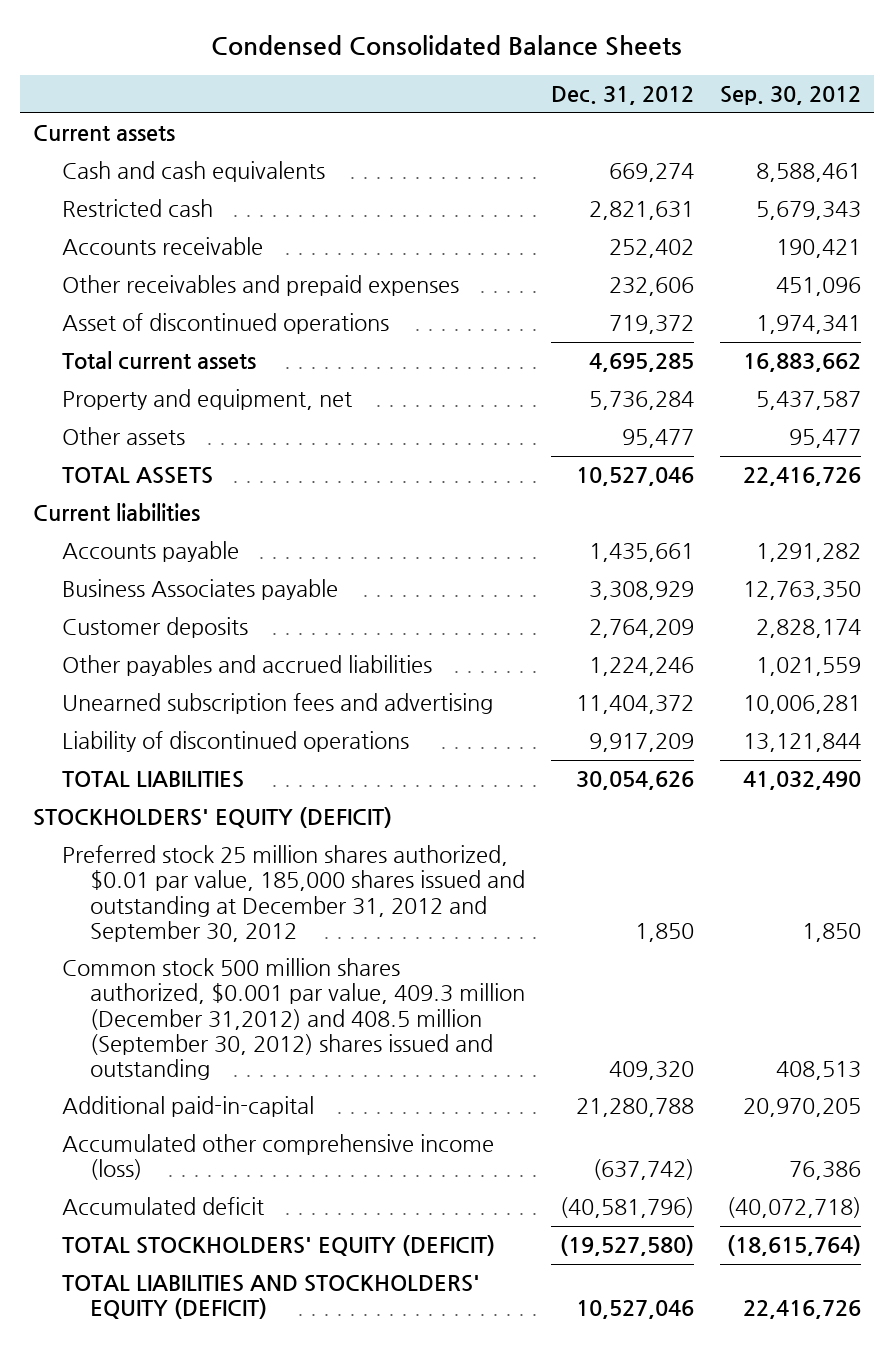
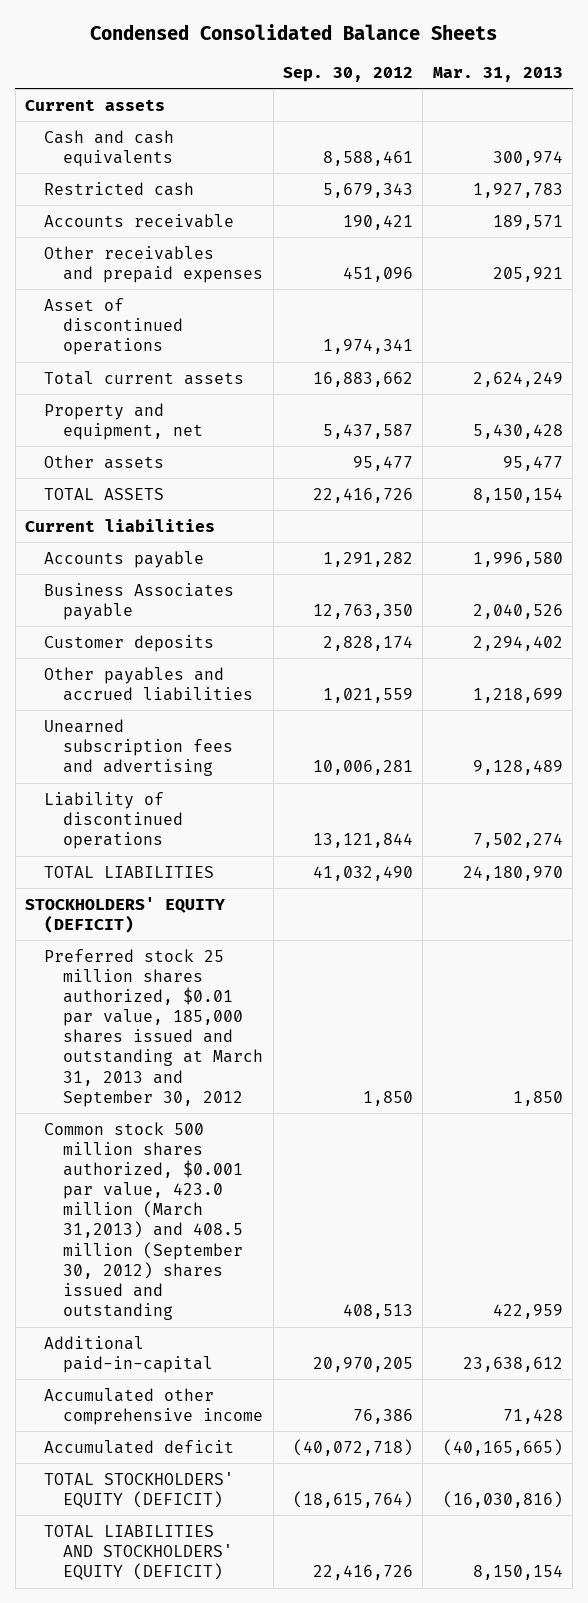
- | Dec. 31, 2012 | Sep. 30, 2012
+ | Sep. 30, 2012 | Mar. 31, 2013
- Preferred stock 25 million shares authorized, $0.01 par value, 185,000 shares issued and outstanding at December 31, 2012 and September 30, 2012 | 1,850 | 1,850
- Common stock 500 million shares authorized, $0.001 par value, 409.3 million (December 31,2012) and 408.5 million (September 30, 2012) shares issued and outstanding | 409,320 | 408,513
+ Preferred stock 25 million shares authorized, $0.01 par value, 185,000 shares issued and outstanding at March 31, 2013 and September 30, 2012 | 1,850 | 1,850
+ Common stock 500 million shares authorized, $0.001 par value, 423.0 million (March 31,2013) and 408.5 million (September 30, 2012) shares issued and outstanding | 408,513 | 422,959
- Accumulated other comprehensive income (loss) | (637,742) | 76,386
+ Accumulated other comprehensive income | 76,386 | 71,428

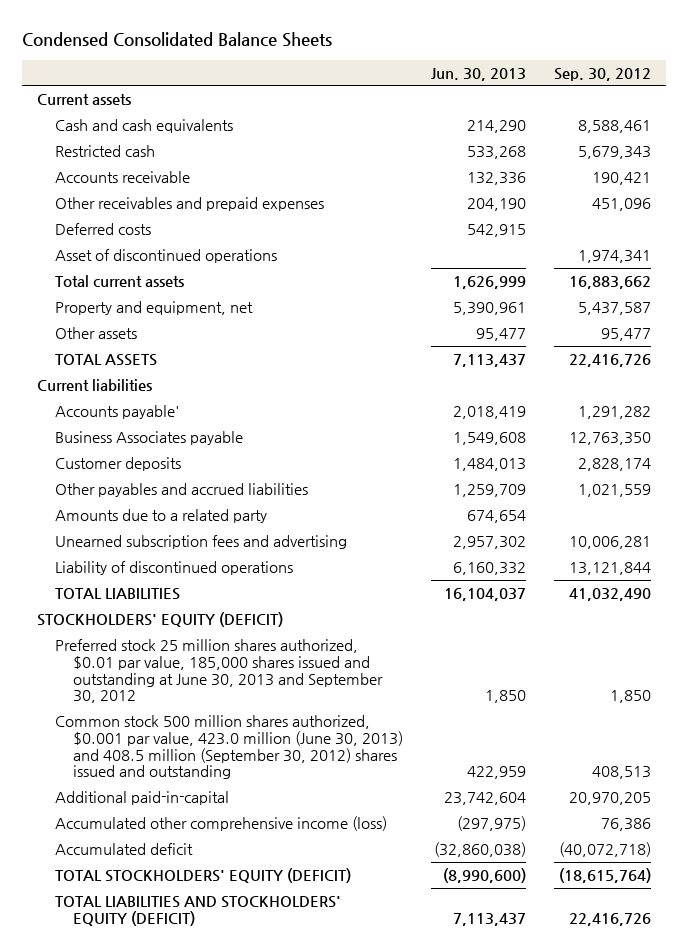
- | Sep. 30, 2012 | Mar. 31, 2013
+ | Jun. 30, 2013 | Sep. 30, 2012
+ Deferred costs | 542,915 |
- Accounts payable | 1,291,282 | 1,996,580
+ Accounts payable' | 2,018,419 | 1,291,282
+ Amounts due to a related party | 674,654 |
- Preferred stock 25 million shares authorized, $0.01 par value, 185,000 shares issued and outstanding at March 31, 2013 and September 30, 2012 | 1,850 | 1,850
- Common stock 500 million shares authorized, $0.001 par value, 423.0 million (March 31,2013) and 408.5 million (September 30, 2012) shares issued and outstanding | 408,513 | 422,959
+ Preferred stock 25 million shares authorized, $0.01 par value, 185,000 shares issued and outstanding at June 30, 2013 and September 30, 2012 | 1,850 | 1,850
+ Common stock 500 million shares authorized, $0.001 par value, 423.0 million (June 30, 2013) and 408.5 million (September 30, 2012) shares issued and outstanding | 422,959 | 408,513
- Accumulated other comprehensive income | 76,386 | 71,428
+ Accumulated other comprehensive income (loss) | (297,975) | 76,386

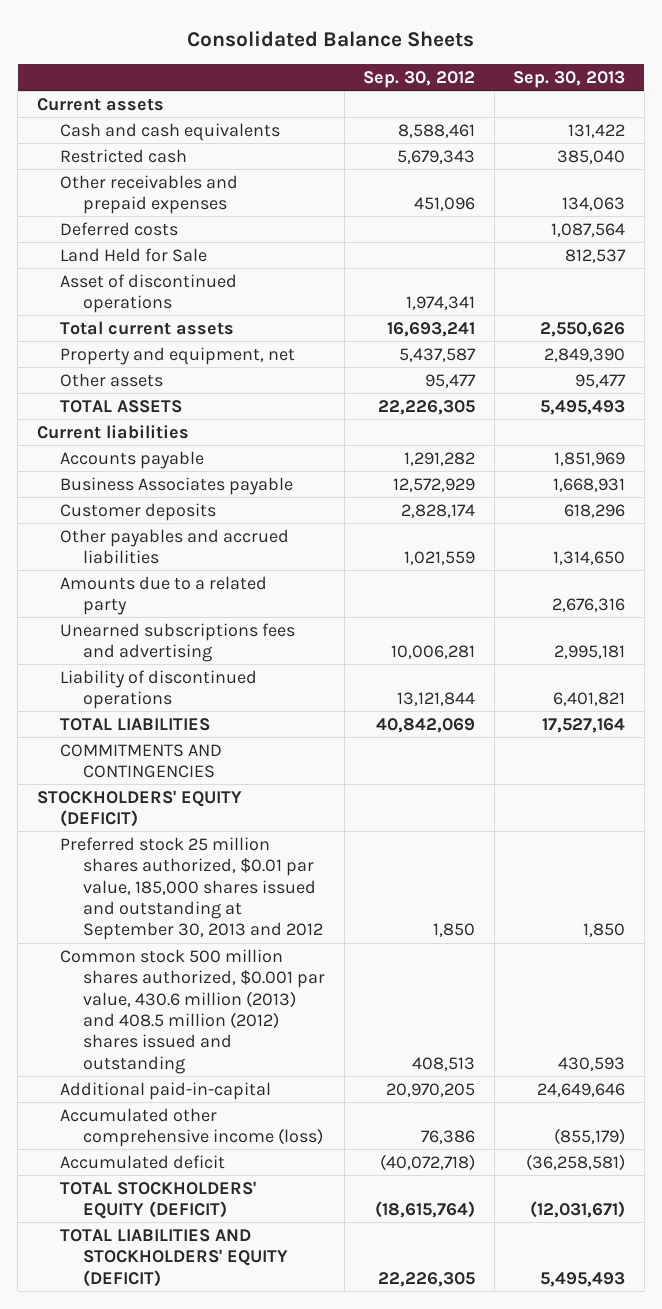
- Condensed Consolidated Balance Sheets
+ Consolidated Balance Sheets
- | Jun. 30, 2013 | Sep. 30, 2012
+ | Sep. 30, 2012 | Sep. 30, 2013
- Accounts receivable | 132,336 | 190,421
+ Land Held for Sale | | 812,537
- Total current assets | 1,626,999 | 16,883,662
+ Total current assets | 16,693,241 | 2,550,626
- TOTAL ASSETS | 7,113,437 | 22,416,726
+ TOTAL ASSETS | 22,226,305 | 5,495,493
- Accounts payable' | 2,018,419 | 1,291,282
- Business Associates payable | 1,549,608 | 12,763,350
+ Accounts payable | 1,291,282 | 1,851,969
+ Business Associates payable | 12,572,929 | 1,668,931
- Unearned subscription fees and advertising | 2,957,302 | 10,006,281
+ Unearned subscriptions fees and advertising | 10,006,281 | 2,995,181
- TOTAL LIABILITIES | 16,104,037 | 41,032,490
+ TOTAL LIABILITIES | 40,842,069 | 17,527,164
+ COMMITMENTS AND CONTINGENCIES
- Preferred stock 25 million shares authorized, $0.01 par value, 185,000 shares issued and outstanding at June 30, 2013 and September 30, 2012 | 1,850 | 1,850
- Common stock 500 million shares authorized, $0.001 par value, 423.0 million (June 30, 2013) and 408.5 million (September 30, 2012) shares issued and outstanding | 422,959 | 408,513
+ Preferred stock 25 million shares authorized, $0.01 par value, 185,000 shares issued and outstanding at September 30, 2013 and 2012 | 1,850 | 1,850
+ Common stock 500 million shares authorized, $0.001 par value, 430.6 million (2013) and 408.5 million (2012) shares issued and outstanding | 408,513 | 430,593
- TOTAL LIABILITIES AND STOCKHOLDERS' EQUITY (DEFICIT) | 7,113,437 | 22,416,726
+ TOTAL LIABILITIES AND STOCKHOLDERS' EQUITY (DEFICIT) | 22,226,305 | 5,495,493

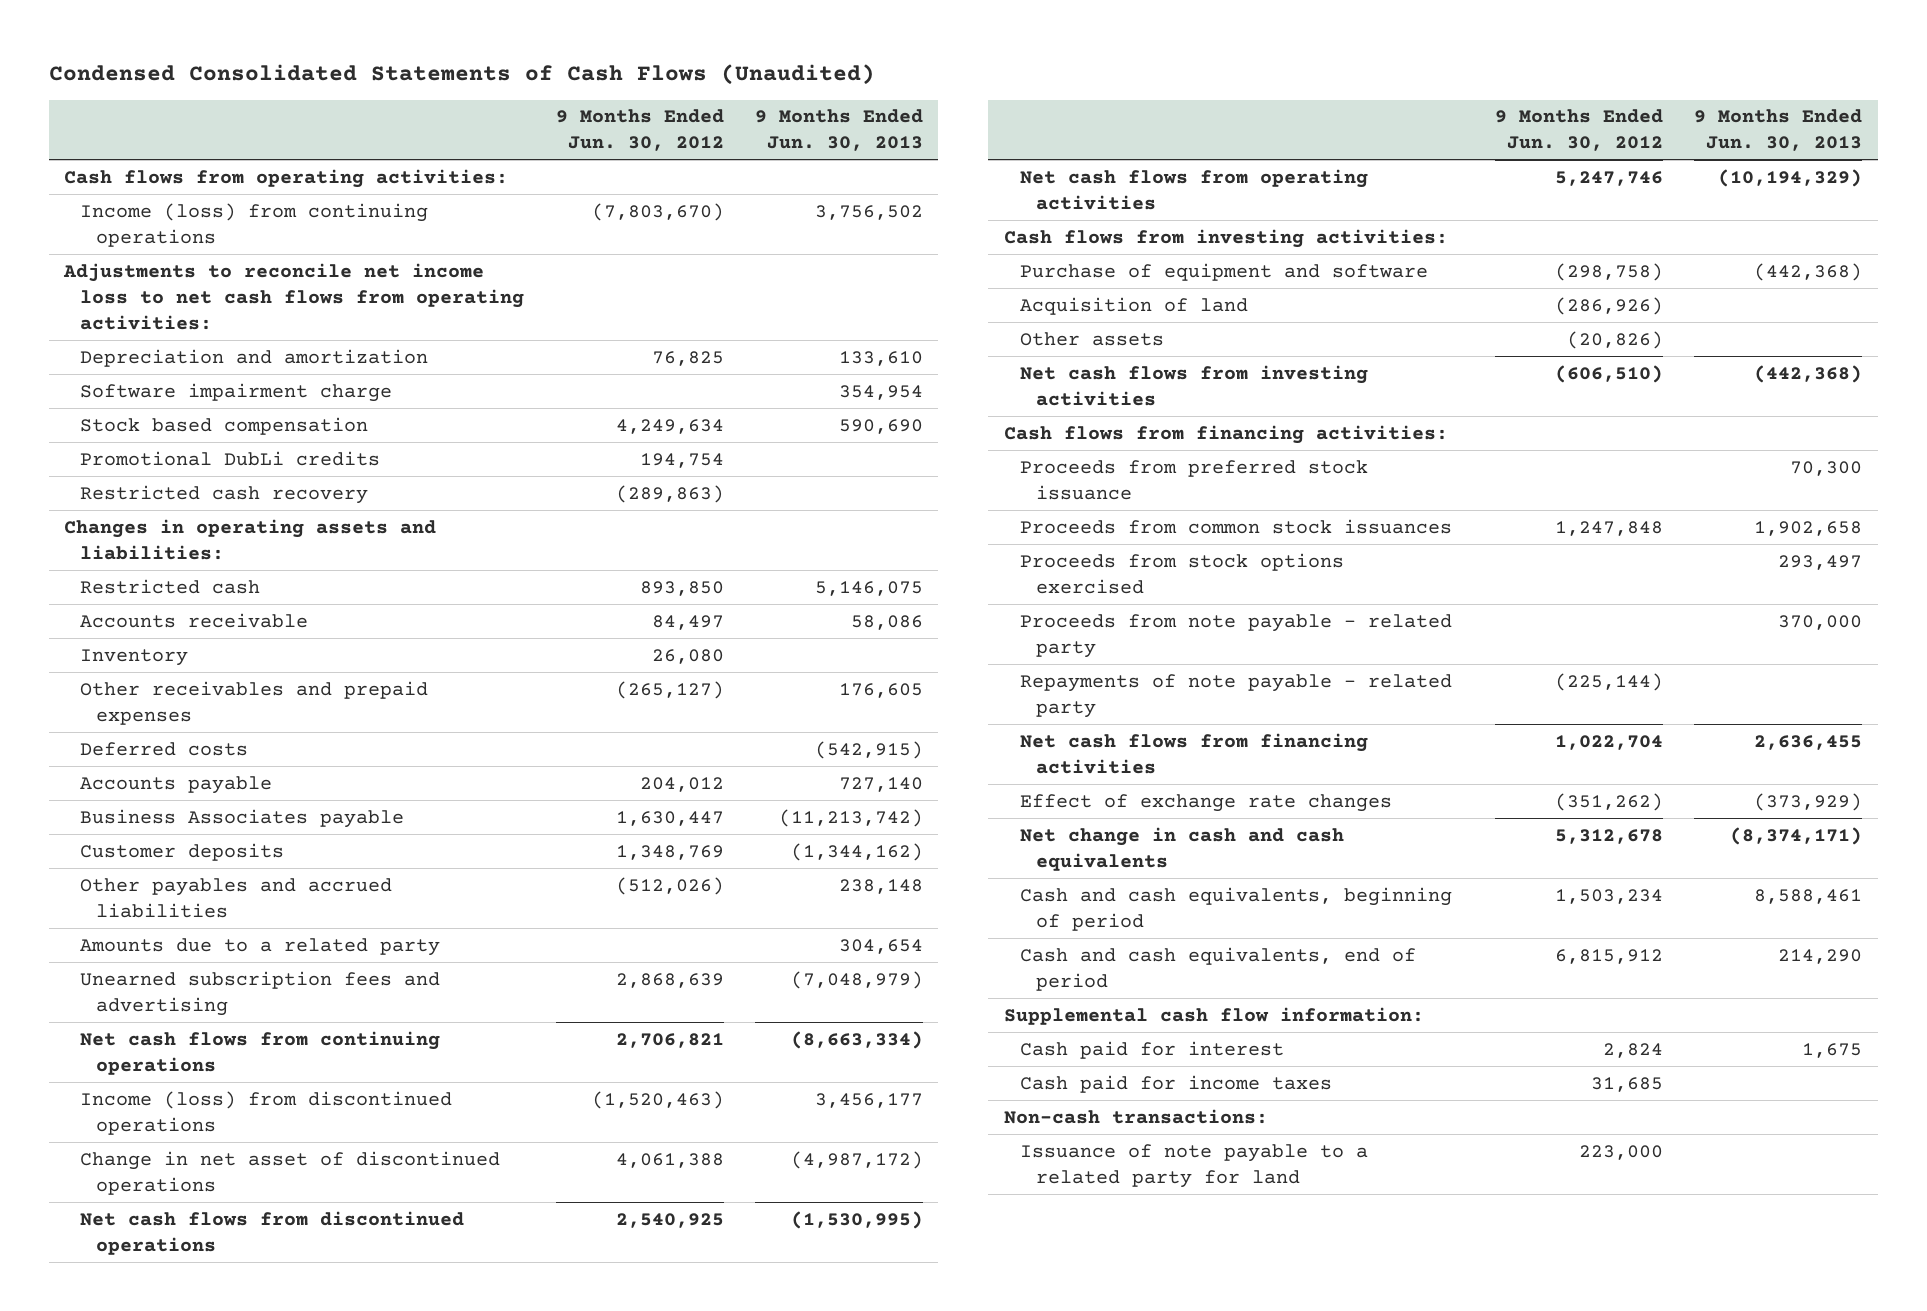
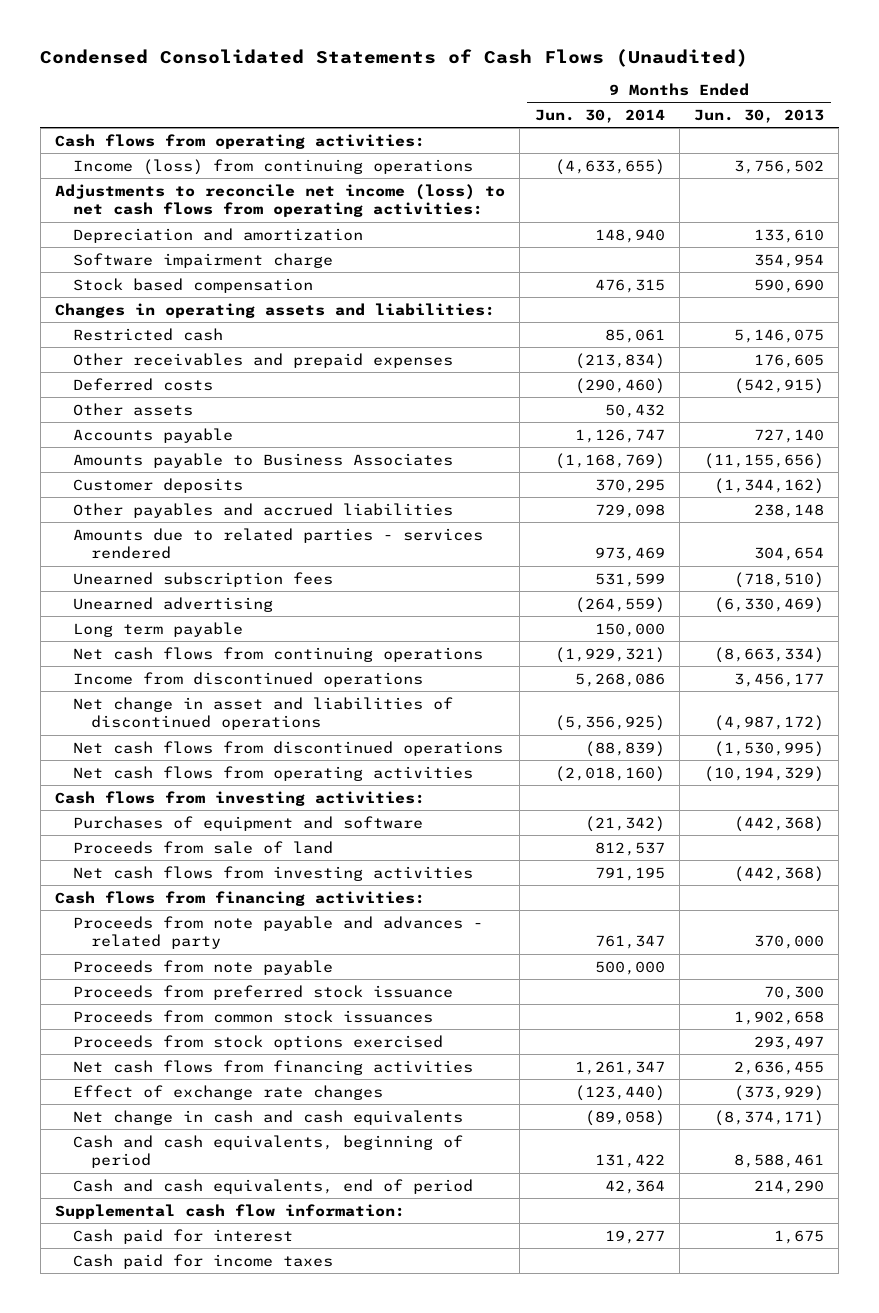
- | 9 Months Ended Jun. 30, 2012 | 9 Months Ended Jun. 30, 2013
+ | 9 Months Ended Jun. 30, 2014 | 9 Months Ended Jun. 30, 2013
- Adjustments to reconcile net income loss to net cash flows from operating activities:
+ Adjustments to reconcile net income (loss) to net cash flows from operating activities:
- Promotional DubLi credits | 194,754 |
- Restricted cash recovery | (289,863) |
- Accounts receivable | 84,497 | 58,086
- Inventory | 26,080 |
moved up: Other assets | 50,432 |
- Business Associates payable | 1,630,447 | (11,213,742)
+ Amounts payable to Business Associates | (1,168,769) | (11,155,656)
- Amounts due to a related party | | 304,654
- Unearned subscription fees and advertising | 2,868,639 | (7,048,979)
+ Amounts due to related parties - services rendered | 973,469 | 304,654
+ Unearned subscription fees | 531,599 | (718,510)
+ Unearned advertising | (264,559) | (6,330,469)
+ Long term payable | 150,000 |
- Income (loss) from discontinued operations | (1,520,463) | 3,456,177
- Change in net asset of discontinued operations | 4,061,388 | (4,987,172)
+ Income from discontinued operations | 5,268,086 | 3,456,177
+ Net change in asset and liabilities of discontinued operations | (5,356,925) | (4,987,172)
- Purchase of equipment and software | (298,758) | (442,368)
- Acquisition of land | (286,926) |
+ Purchases of equipment and software | (21,342) | (442,368)
+ Proceeds from sale of land | 812,537 |
+ Proceeds from note payable and advances - related party | 761,347 | 370,000
+ Proceeds from note payable | 500,000 |
- Proceeds from note payable - related party | | 370,000
- Repayments of note payable - related party | (225,144) |
- Non-cash transactions:
- Issuance of note payable to a related party for land | 223,000 |

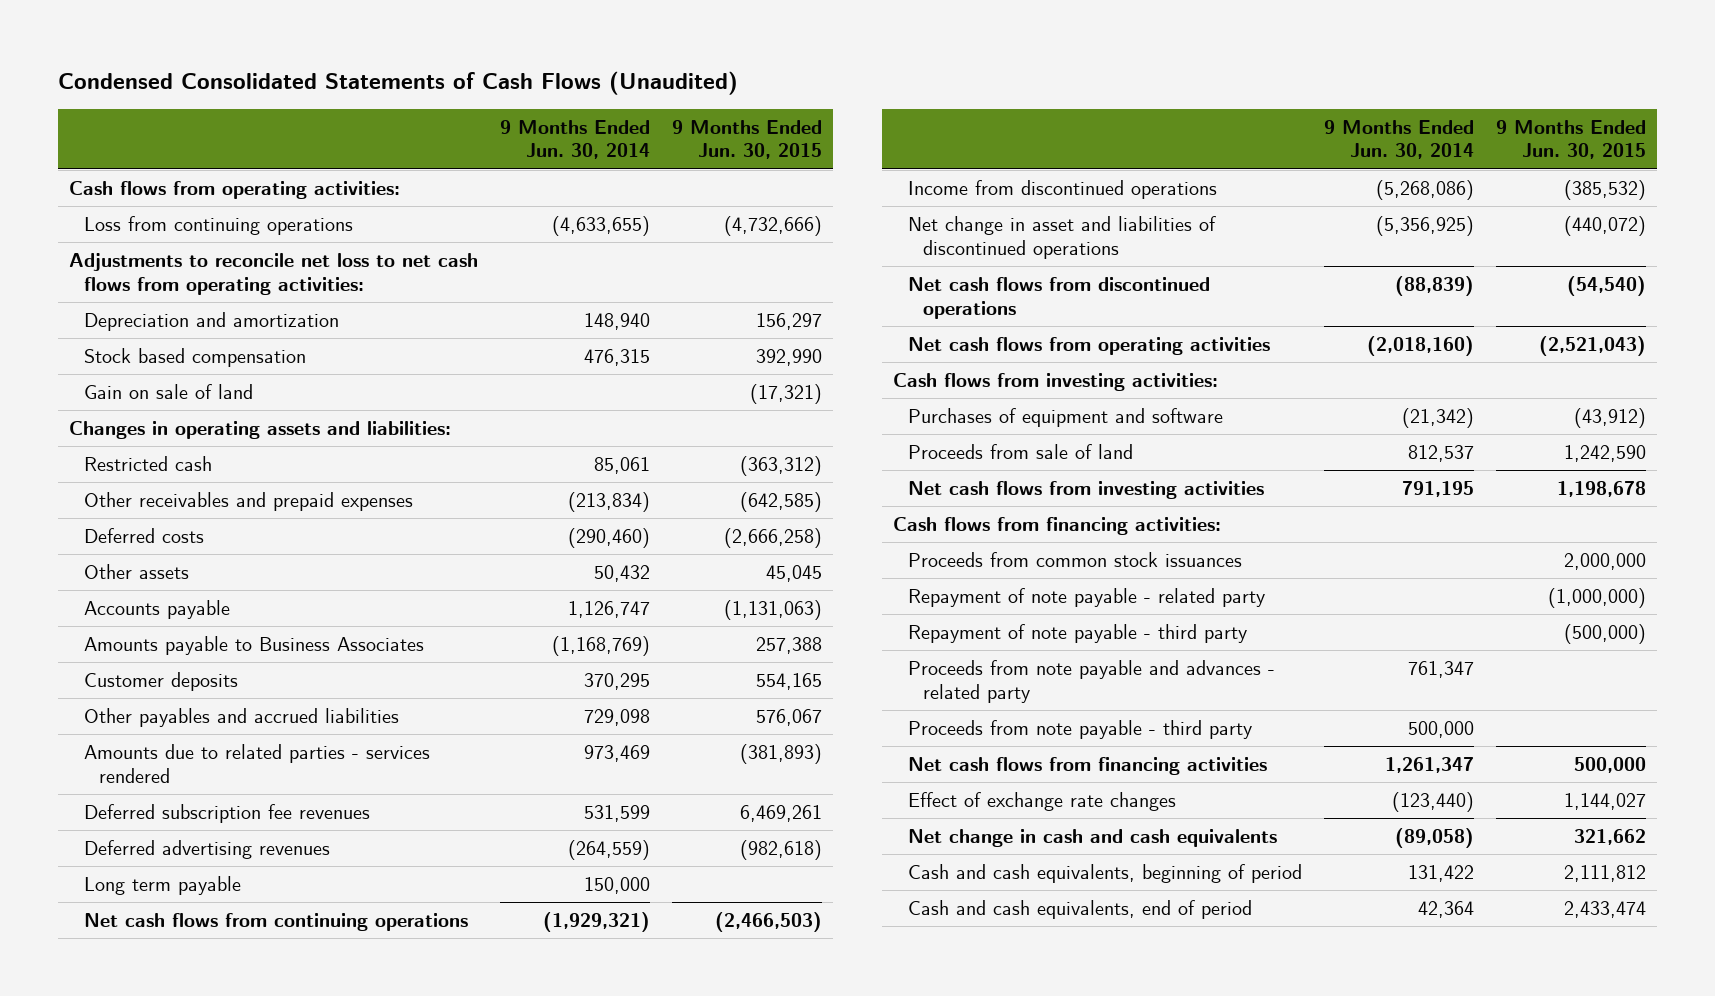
- | 9 Months Ended Jun. 30, 2014 | 9 Months Ended Jun. 30, 2013
+ | 9 Months Ended Jun. 30, 2014 | 9 Months Ended Jun. 30, 2015
- Income (loss) from continuing operations | (4,633,655) | 3,756,502
- Adjustments to reconcile net income (loss) to net cash flows from operating activities:
+ Loss from continuing operations | (4,633,655) | (4,732,666)
+ Adjustments to reconcile net loss to net cash flows from operating activities:
- Software impairment charge | | 354,954
+ Gain on sale of land | | (17,321)
- Unearned subscription fees | 531,599 | (718,510)
- Unearned advertising | (264,559) | (6,330,469)
+ Deferred subscription fee revenues | 531,599 | 6,469,261
+ Deferred advertising revenues | (264,559) | (982,618)
- Income from discontinued operations | 5,268,086 | 3,456,177
+ Income from discontinued operations | (5,268,086) | (385,532)
- Proceeds from note payable | 500,000 |
- Proceeds from preferred stock issuance | | 70,300
- Proceeds from stock options exercised | | 293,497
+ Repayment of note payable - related party | | (1,000,000)
+ Repayment of note payable - third party | | (500,000)
moved down: Proceeds from note payable and advances - related party | 761,347 |
+ Proceeds from note payable - third party | 500,000 |
- Supplemental cash flow information:
- Cash paid for interest | 19,277 | 1,675
- Cash paid for income taxes

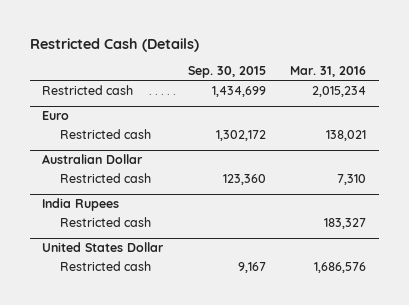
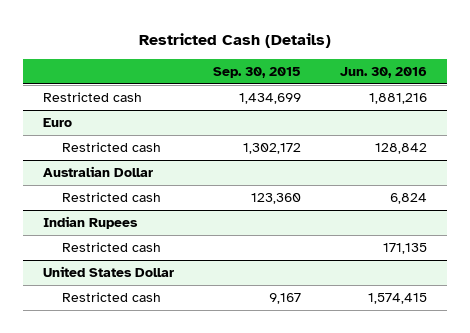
- | Sep. 30, 2015 | Mar. 31, 2016
+ | Sep. 30, 2015 | Jun. 30, 2016
- India Rupees
+ Indian Rupees

